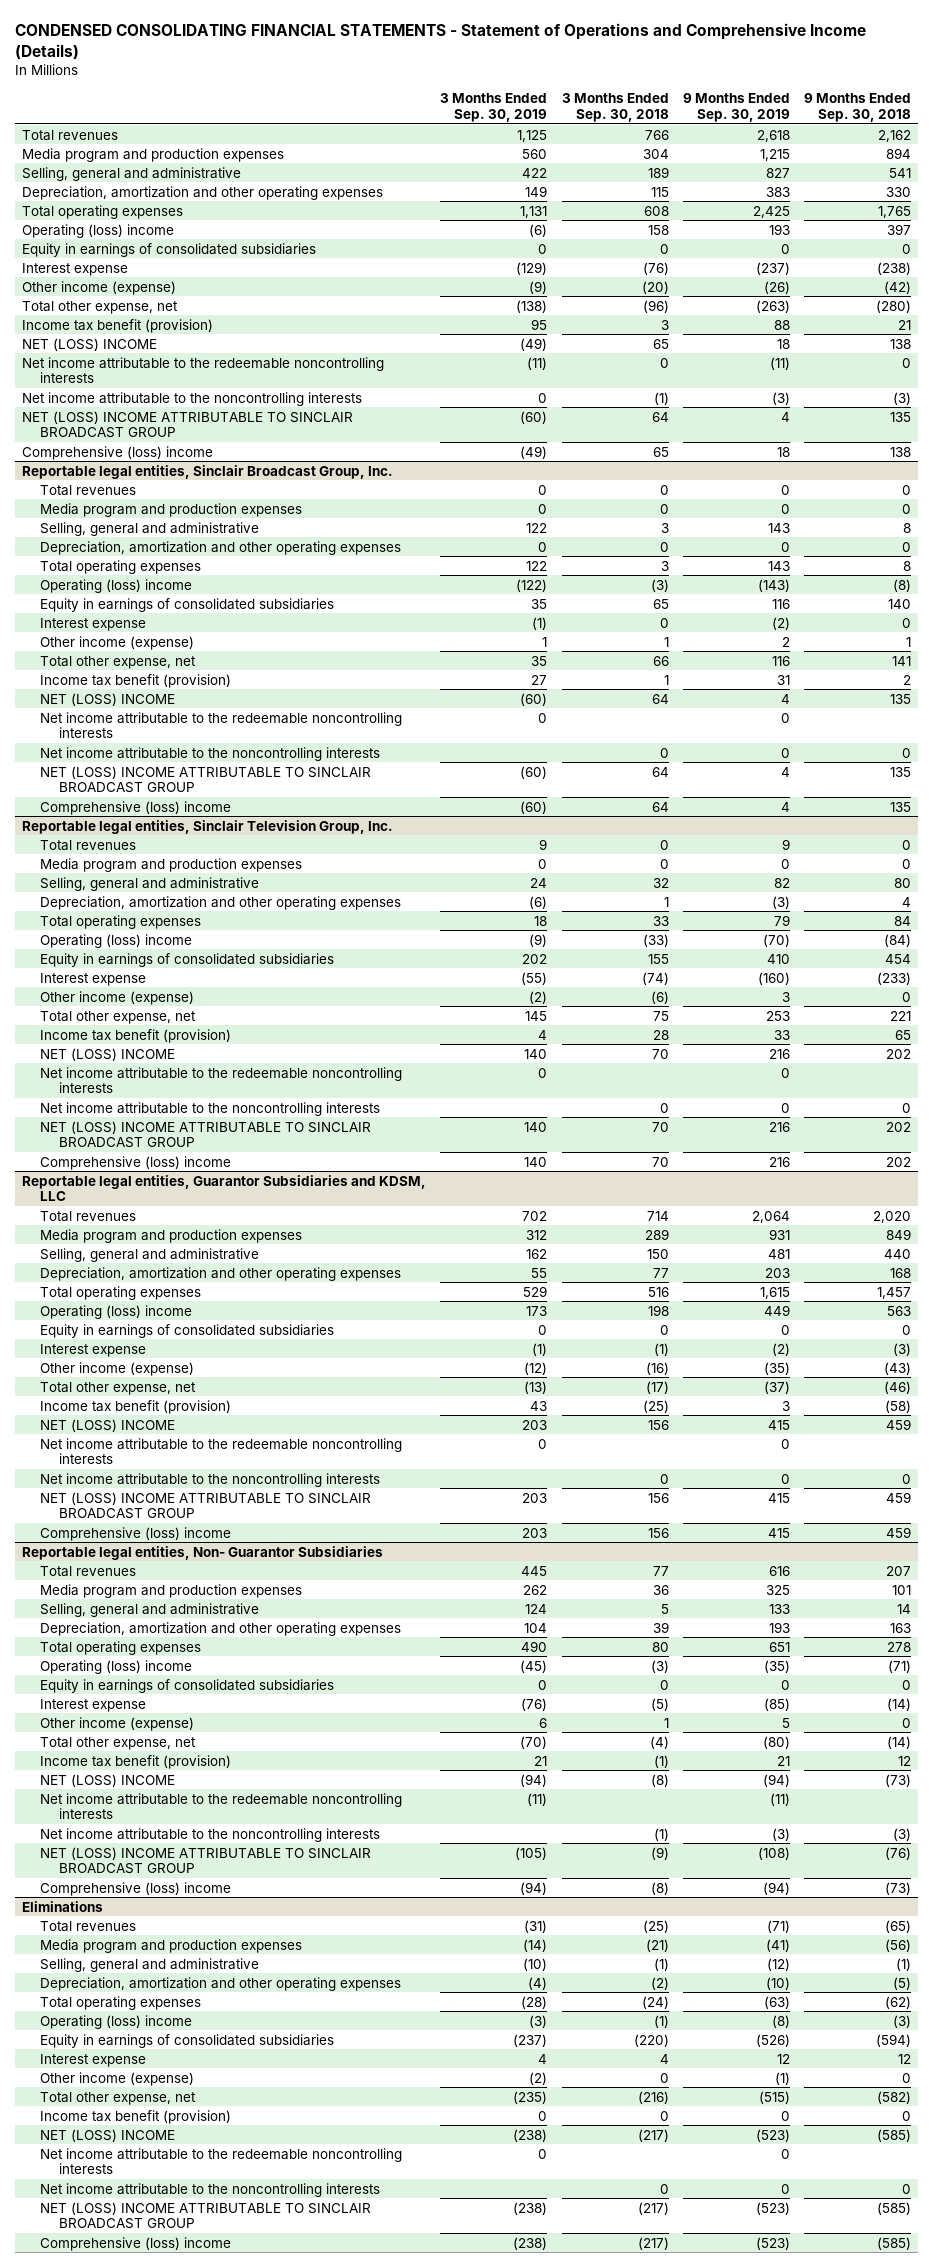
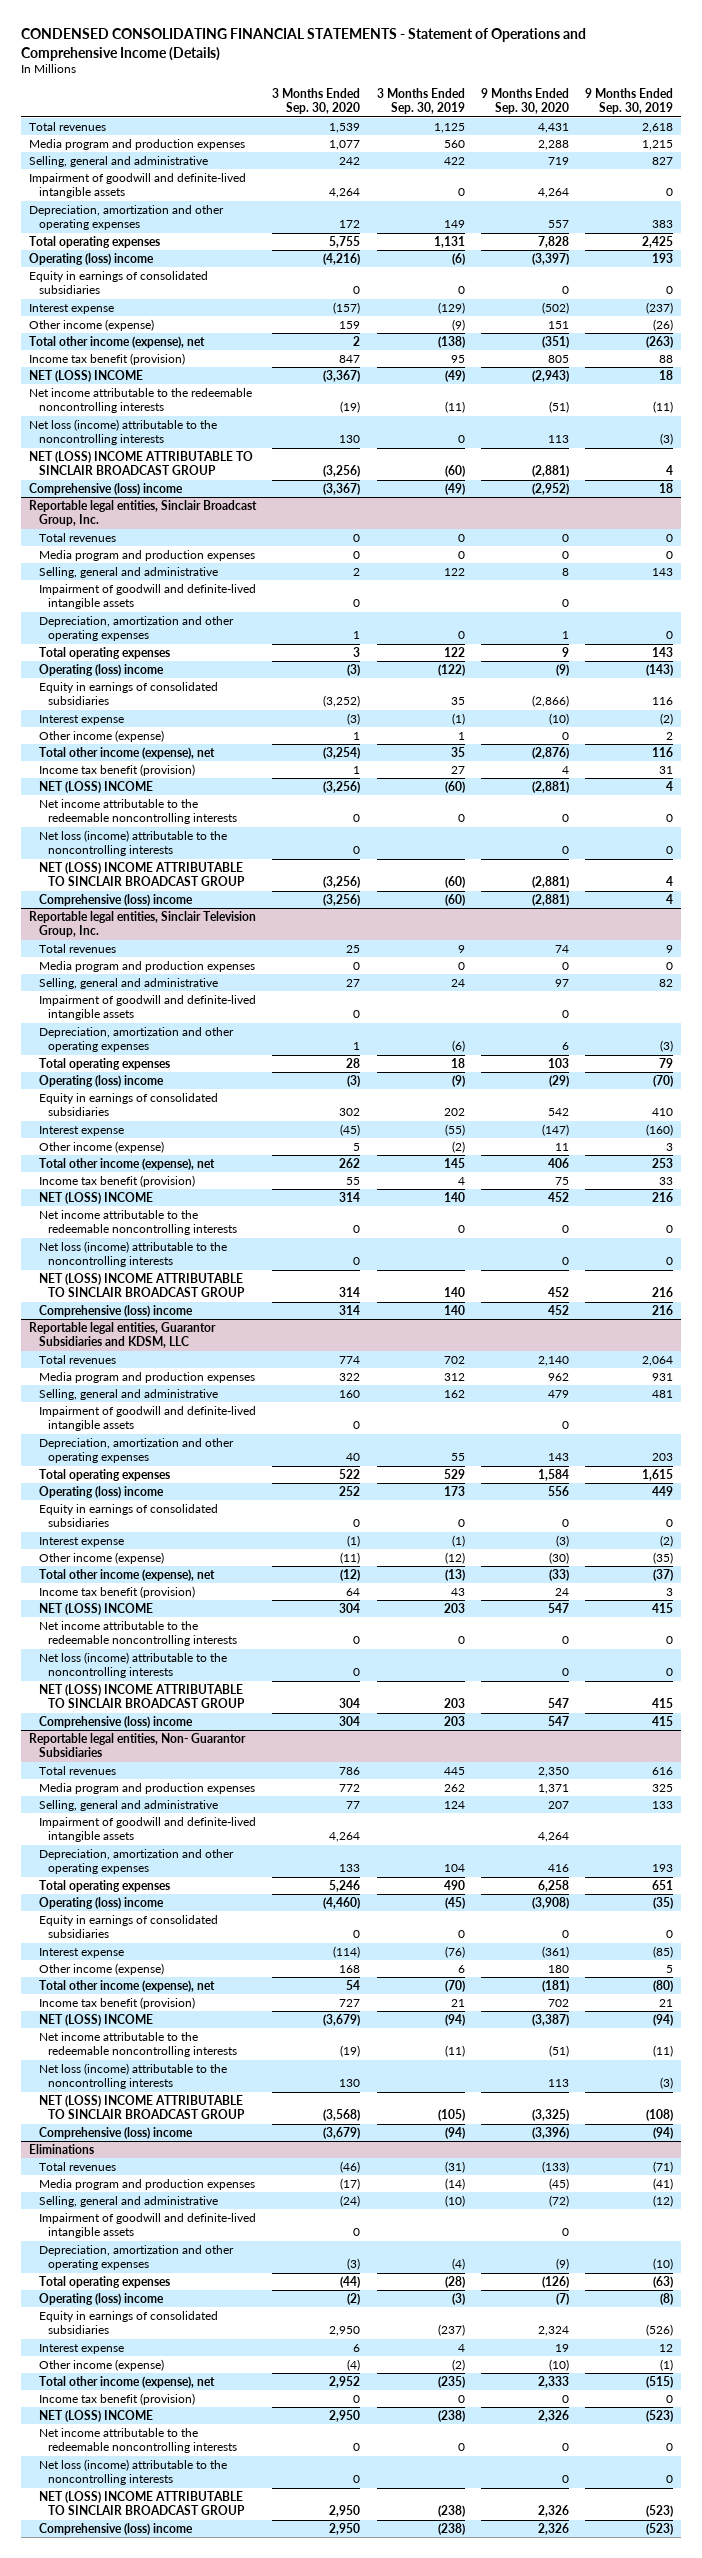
- | 3 Months Ended Sep. 30, 2019 | 3 Months Ended Sep. 30, 2018 | 9 Months Ended Sep. 30, 2019 | 9 Months Ended Sep. 30, 2018
+ | 3 Months Ended Sep. 30, 2020 | 3 Months Ended Sep. 30, 2019 | 9 Months Ended Sep. 30, 2020 | 9 Months Ended Sep. 30, 2019
+ Impairment of goodwill and definite-lived intangible assets | 4,264 | 0 | 4,264 | 0
- Total other expense, net | (138) | (96) | (263) | (280)
+ Total other income (expense), net | 2 | (138) | (351) | (263)
- Net income attributable to the noncontrolling interests | 0 | (1) | (3) | (3)
+ Net loss (income) attributable to the noncontrolling interests | 130 | 0 | 113 | (3)
@ Reportable legal entities, Sinclair Broadcast Group, Inc.
+ Impairment of goodwill and definite-lived intangible assets | 0 | | 0 |
- Total other expense, net | 35 | 66 | 116 | 141
+ Total other income (expense), net | (3,254) | 35 | (2,876) | 116
- Net income attributable to the noncontrolling interests | | 0 | 0 | 0
+ Net loss (income) attributable to the noncontrolling interests | 0 | | 0 | 0
@ Reportable legal entities, Sinclair Television Group, Inc.
+ Impairment of goodwill and definite-lived intangible assets | 0 | | 0 |
- Total other expense, net | 145 | 75 | 253 | 221
+ Total other income (expense), net | 262 | 145 | 406 | 253
- Net income attributable to the noncontrolling interests | | 0 | 0 | 0
+ Net loss (income) attributable to the noncontrolling interests | 0 | | 0 | 0
@ Reportable legal entities, Guarantor Subsidiaries and KDSM, LLC
+ Impairment of goodwill and definite-lived intangible assets | 0 | | 0 |
- Total other expense, net | (13) | (17) | (37) | (46)
+ Total other income (expense), net | (12) | (13) | (33) | (37)
- Net income attributable to the noncontrolling interests | | 0 | 0 | 0
+ Net loss (income) attributable to the noncontrolling interests | 0 | | 0 | 0
@ Reportable legal entities, Non- Guarantor Subsidiaries
+ Impairment of goodwill and definite-lived intangible assets | 4,264 | | 4,264 |
- Total other expense, net | (70) | (4) | (80) | (14)
+ Total other income (expense), net | 54 | (70) | (181) | (80)
- Net income attributable to the noncontrolling interests | | (1) | (3) | (3)
+ Net loss (income) attributable to the noncontrolling interests | 130 | | 113 | (3)
@ Eliminations
+ Impairment of goodwill and definite-lived intangible assets | 0 | | 0 |
- Total other expense, net | (235) | (216) | (515) | (582)
+ Total other income (expense), net | 2,952 | (235) | 2,333 | (515)
- Net income attributable to the noncontrolling interests | | 0 | 0 | 0
+ Net loss (income) attributable to the noncontrolling interests | 0 | | 0 | 0

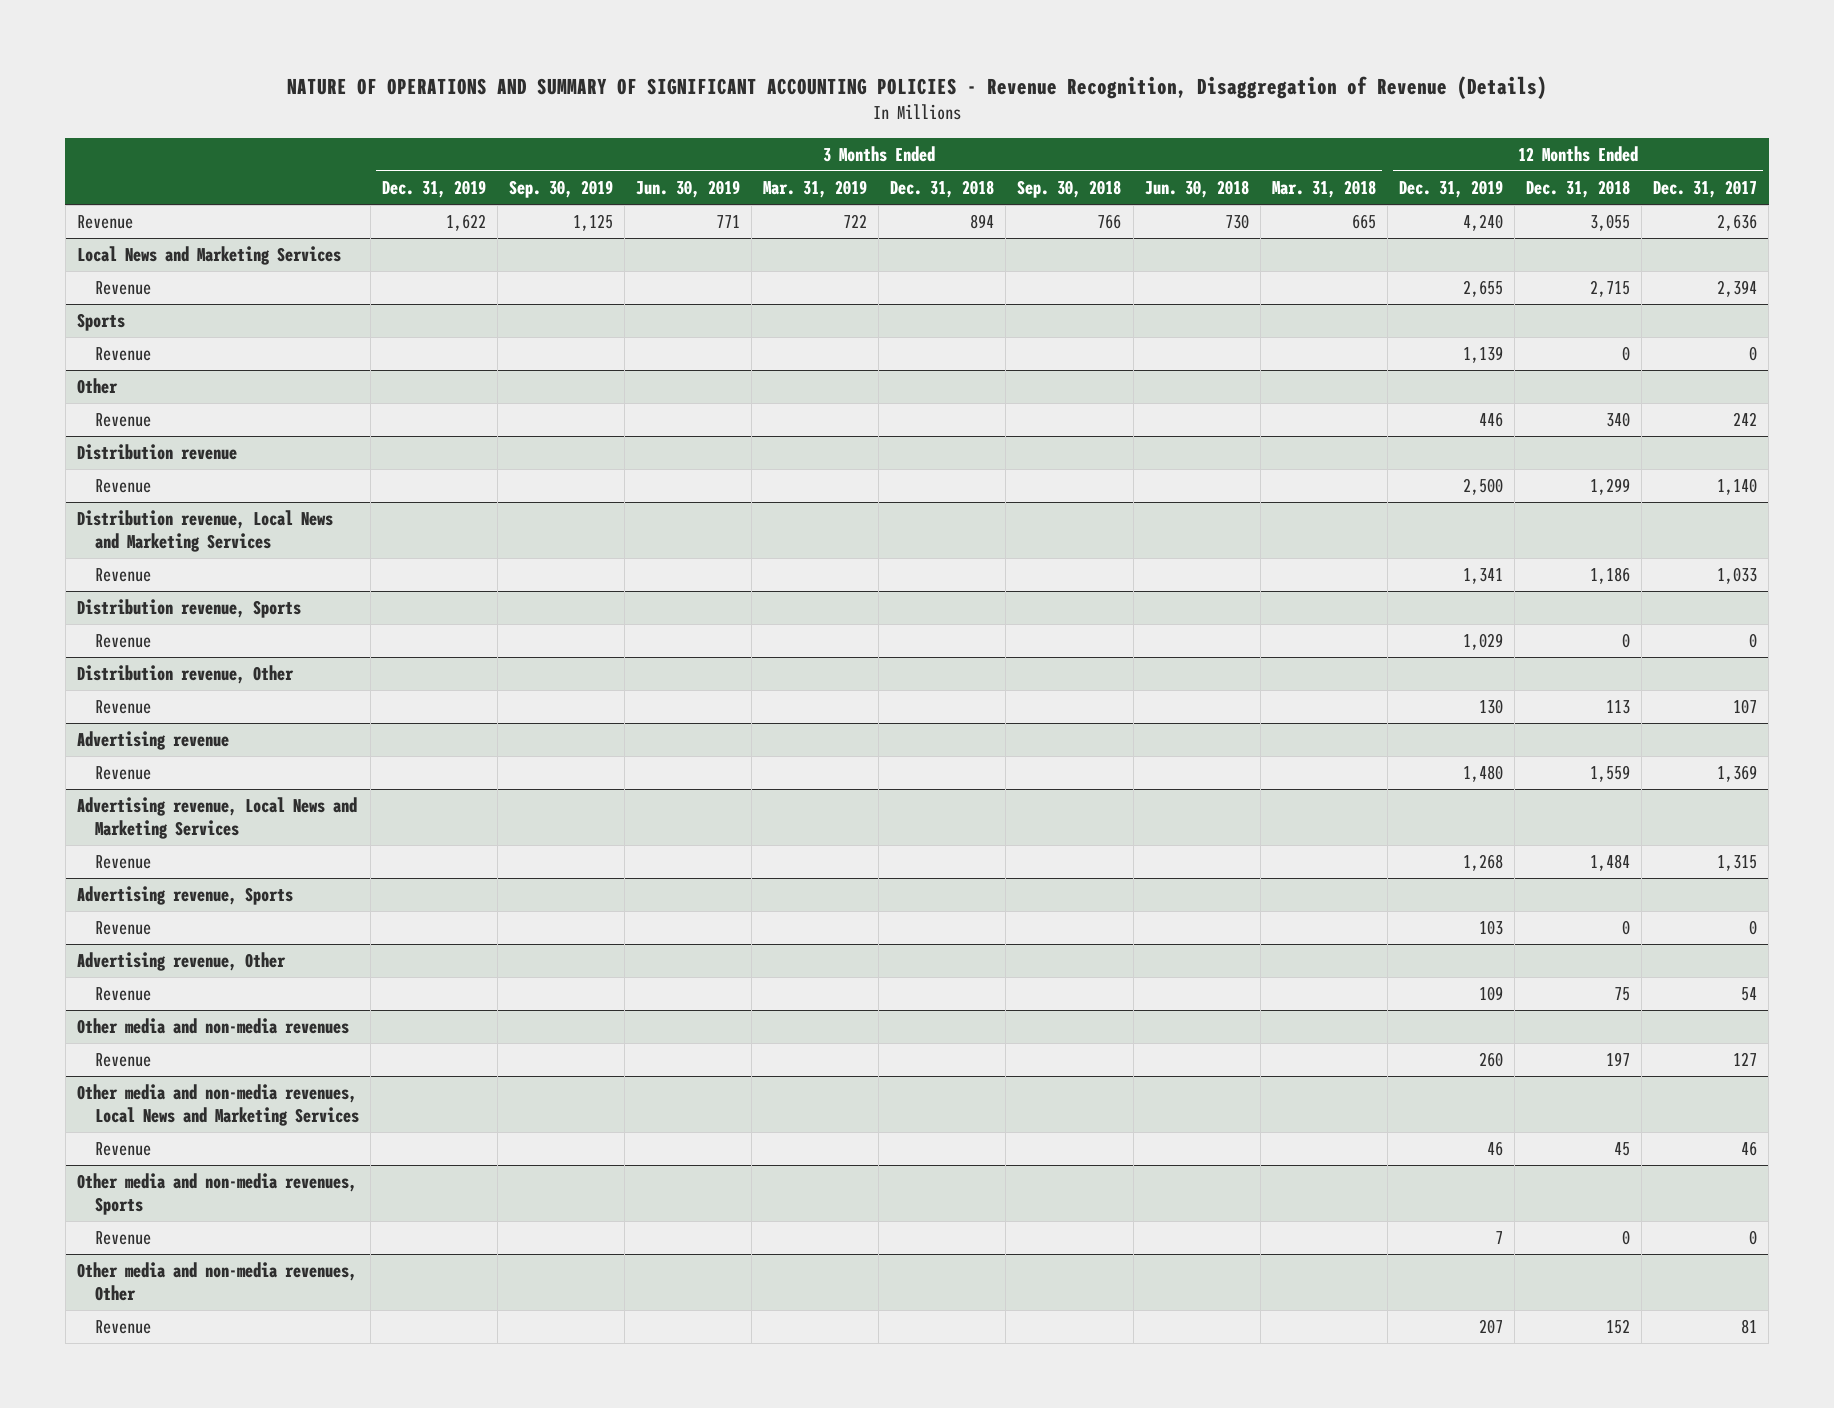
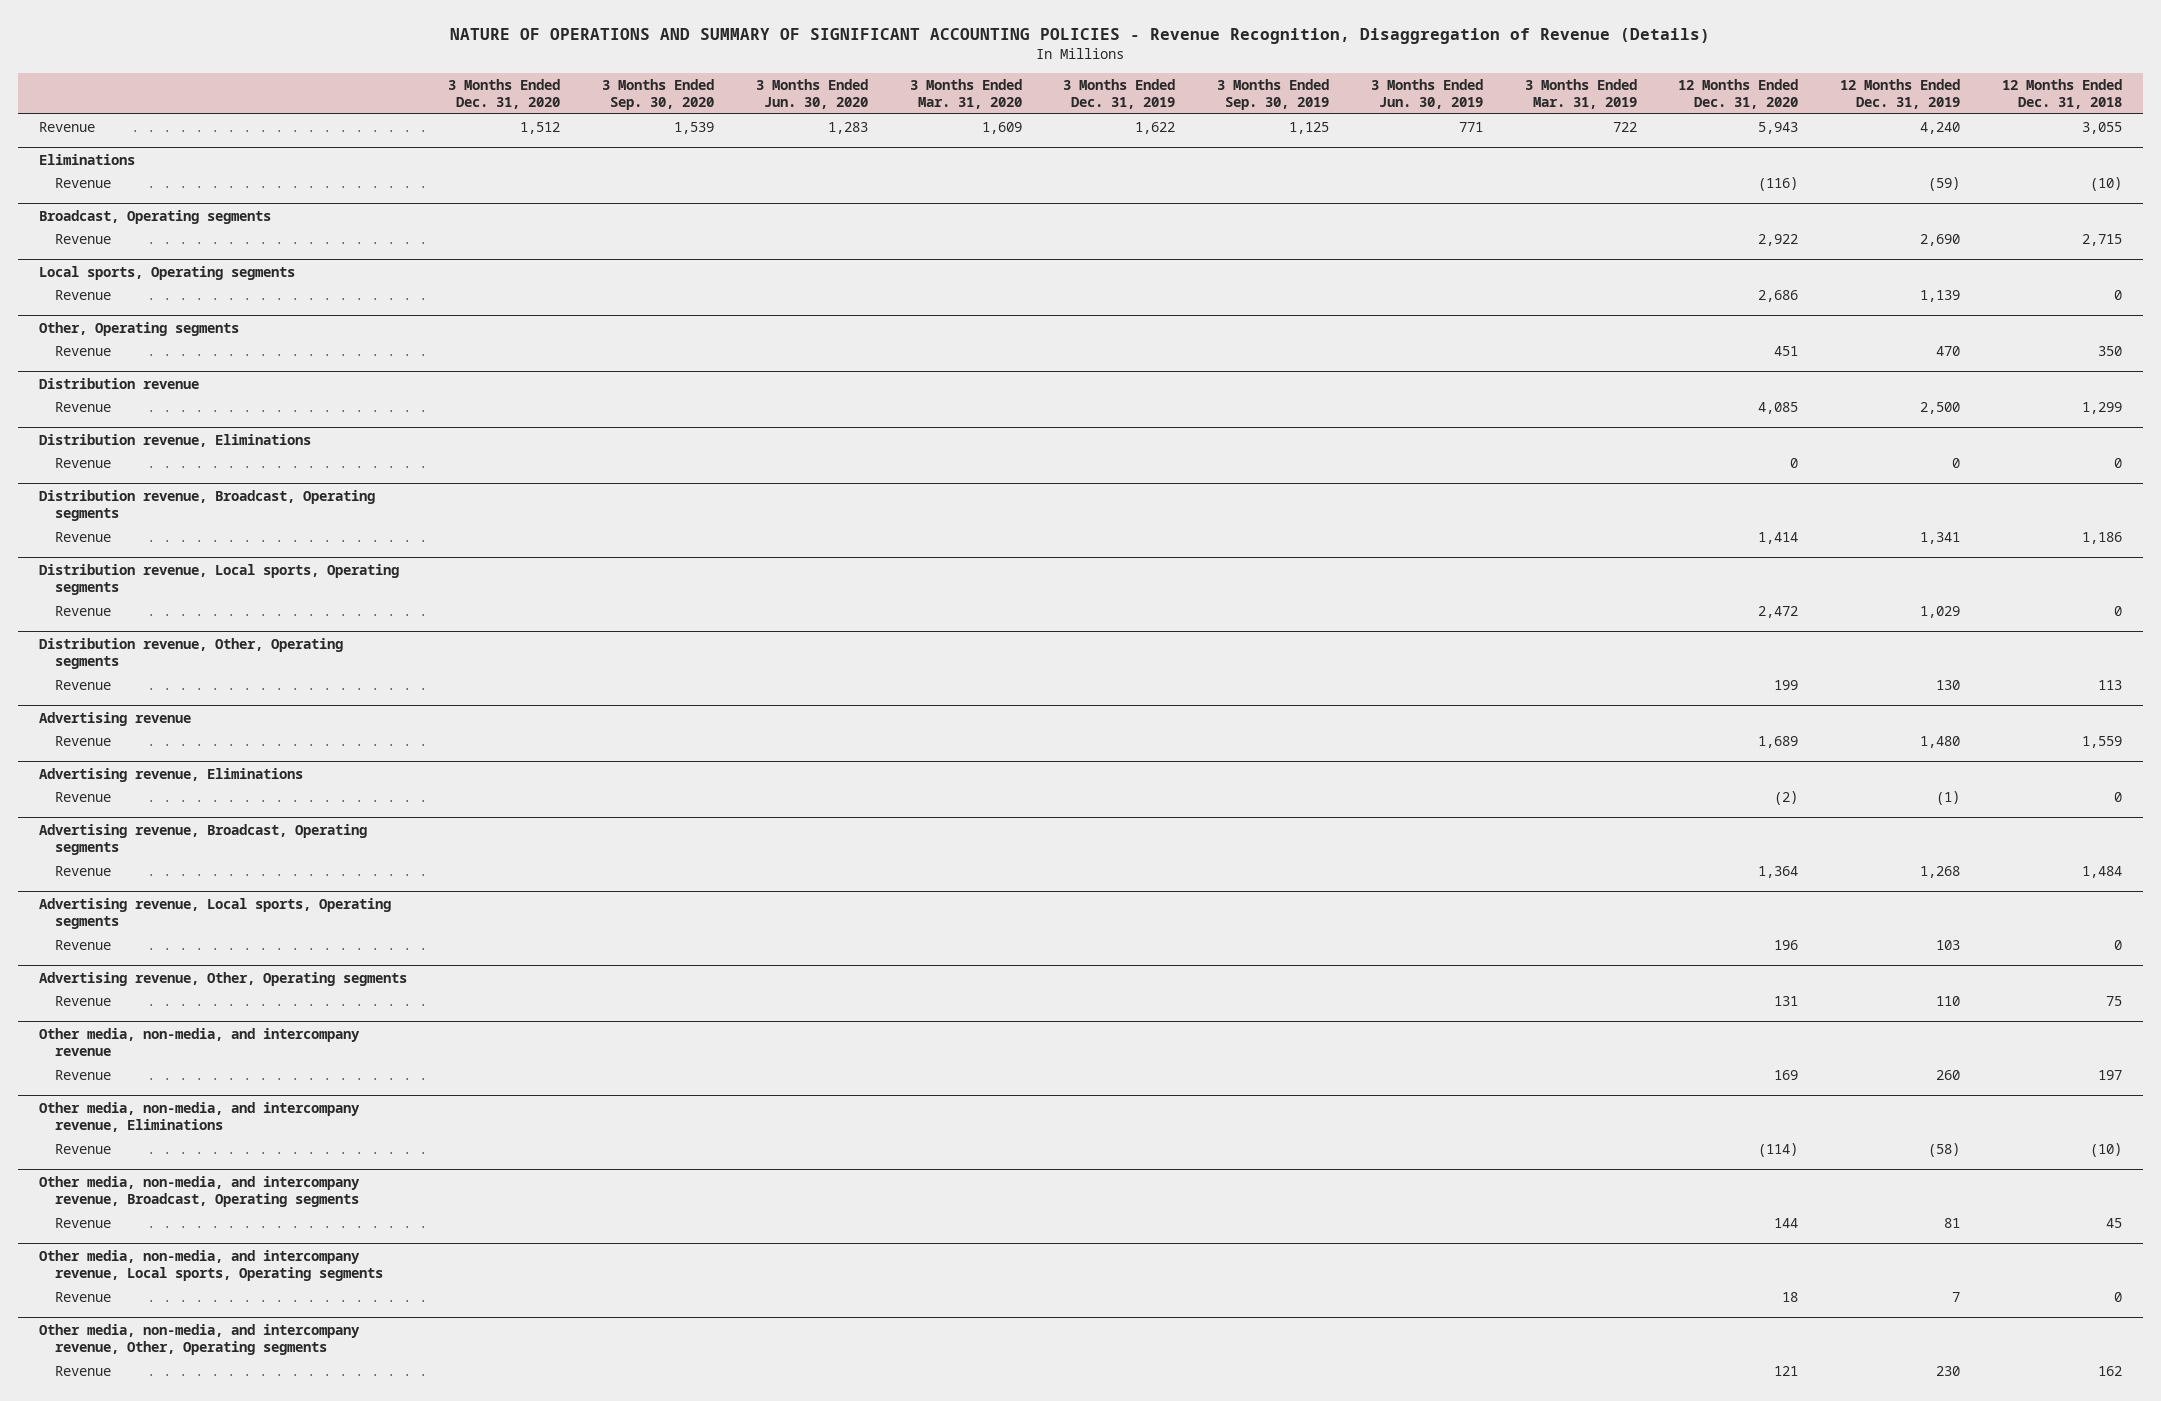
- | 3 Months Ended Dec. 31, 2019 | 3 Months Ended Sep. 30, 2019 | 3 Months Ended Jun. 30, 2019 | 3 Months Ended Mar. 31, 2019 | 3 Months Ended Dec. 31, 2018 | 3 Months Ended Sep. 30, 2018 | 3 Months Ended Jun. 30, 2018 | 3 Months Ended Mar. 31, 2018 | 12 Months Ended Dec. 31, 2019 | 12 Months Ended Dec. 31, 2018 | 12 Months Ended Dec. 31, 2017
+ | 3 Months Ended Dec. 31, 2020 | 3 Months Ended Sep. 30, 2020 | 3 Months Ended Jun. 30, 2020 | 3 Months Ended Mar. 31, 2020 | 3 Months Ended Dec. 31, 2019 | 3 Months Ended Sep. 30, 2019 | 3 Months Ended Jun. 30, 2019 | 3 Months Ended Mar. 31, 2019 | 12 Months Ended Dec. 31, 2020 | 12 Months Ended Dec. 31, 2019 | 12 Months Ended Dec. 31, 2018
- Local News and Marketing Services
- Revenue | | | | | | | | | 2,655 | 2,715 | 2,394
- Sports
+ Eliminations
+ Revenue | | | | | | | | | (116) | (59) | (10)
+ Broadcast, Operating segments
+ Revenue | | | | | | | | | 2,922 | 2,690 | 2,715
+ Local sports, Operating segments
- Other
- Revenue | | | | | | | | | 446 | 340 | 242
+ Other, Operating segments
+ Revenue | | | | | | | | | 451 | 470 | 350
- Distribution revenue, Local News and Marketing Services
+ Distribution revenue, Eliminations
+ Revenue | | | | | | | | | 0 | 0 | 0
+ Distribution revenue, Broadcast, Operating segments
- Distribution revenue, Sports
+ Distribution revenue, Local sports, Operating segments
- Distribution revenue, Other
+ Distribution revenue, Other, Operating segments
- Advertising revenue, Local News and Marketing Services
+ Advertising revenue, Eliminations
+ Revenue | | | | | | | | | (2) | (1) | 0
+ Advertising revenue, Broadcast, Operating segments
- Advertising revenue, Sports
+ Advertising revenue, Local sports, Operating segments
- Advertising revenue, Other
- Revenue | | | | | | | | | 109 | 75 | 54
- Other media and non-media revenues
+ Advertising revenue, Other, Operating segments
+ Revenue | | | | | | | | | 131 | 110 | 75
+ Other media, non-media, and intercompany revenue
- Other media and non-media revenues, Local News and Marketing Services
- Revenue | | | | | | | | | 46 | 45 | 46
- Other media and non-media revenues, Sports
+ Other media, non-media, and intercompany revenue, Eliminations
+ Revenue | | | | | | | | | (114) | (58) | (10)
+ Other media, non-media, and intercompany revenue, Broadcast, Operating segments
+ Revenue | | | | | | | | | 144 | 81 | 45
+ Other media, non-media, and intercompany revenue, Local sports, Operating segments
- Other media and non-media revenues, Other
- Revenue | | | | | | | | | 207 | 152 | 81
+ Other media, non-media, and intercompany revenue, Other, Operating segments
+ Revenue | | | | | | | | | 121 | 230 | 162

